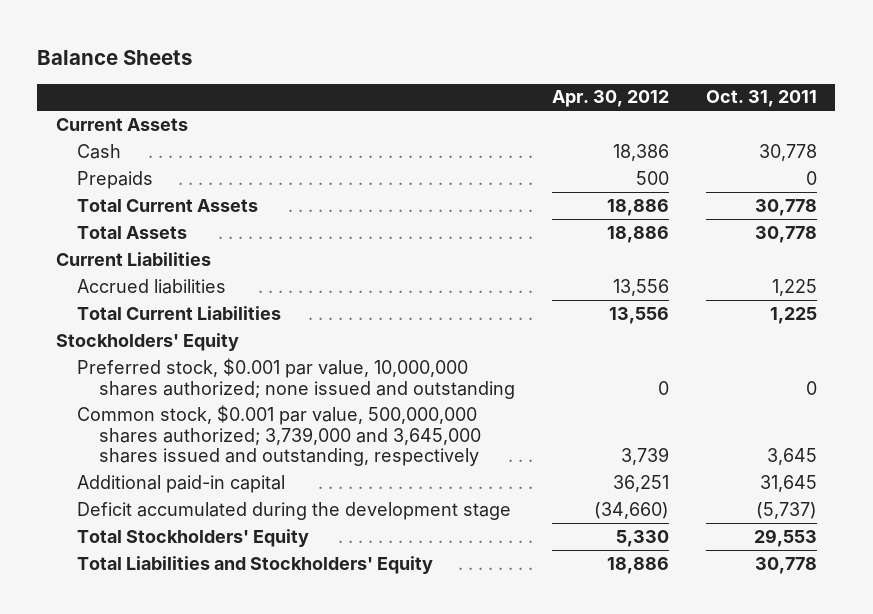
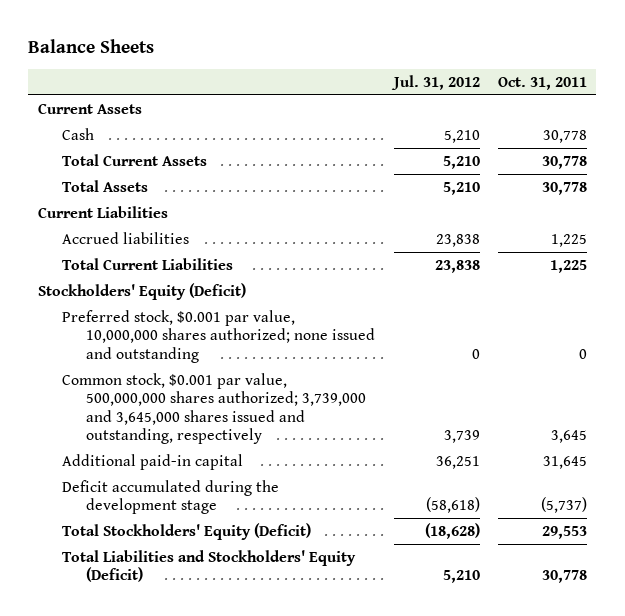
- | Apr. 30, 2012 | Oct. 31, 2011
+ | Jul. 31, 2012 | Oct. 31, 2011
- Prepaids | 500 | 0
- Stockholders' Equity
+ Stockholders' Equity (Deficit)
- Total Stockholders' Equity | 5,330 | 29,553
- Total Liabilities and Stockholders' Equity | 18,886 | 30,778
+ Total Stockholders' Equity (Deficit) | (18,628) | 29,553
+ Total Liabilities and Stockholders' Equity (Deficit) | 5,210 | 30,778

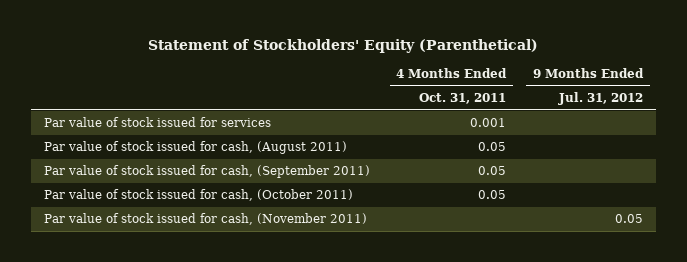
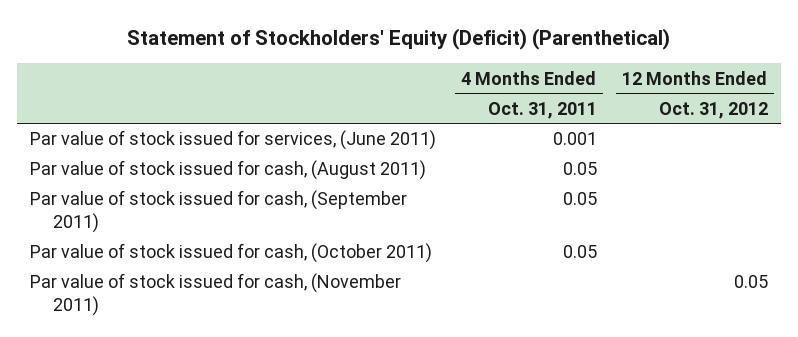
- Statement of Stockholders' Equity (Parenthetical)
+ Statement of Stockholders' Equity (Deficit) (Parenthetical)
- | 4 Months Ended Oct. 31, 2011 | 9 Months Ended Jul. 31, 2012
+ | 4 Months Ended Oct. 31, 2011 | 12 Months Ended Oct. 31, 2012
- Par value of stock issued for services | 0.001 |
+ Par value of stock issued for services, (June 2011) | 0.001 |

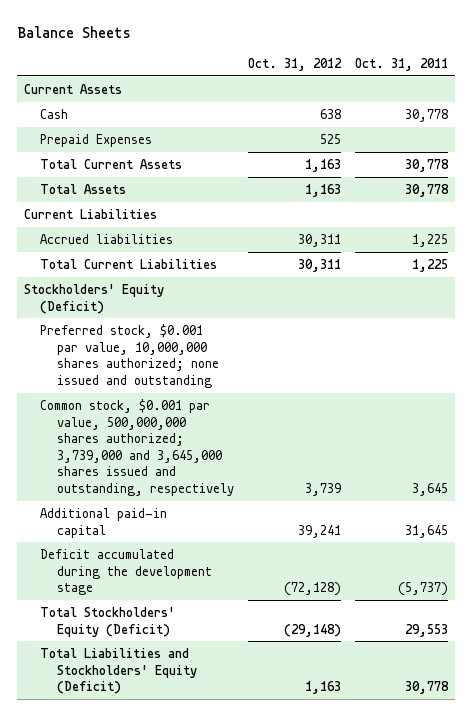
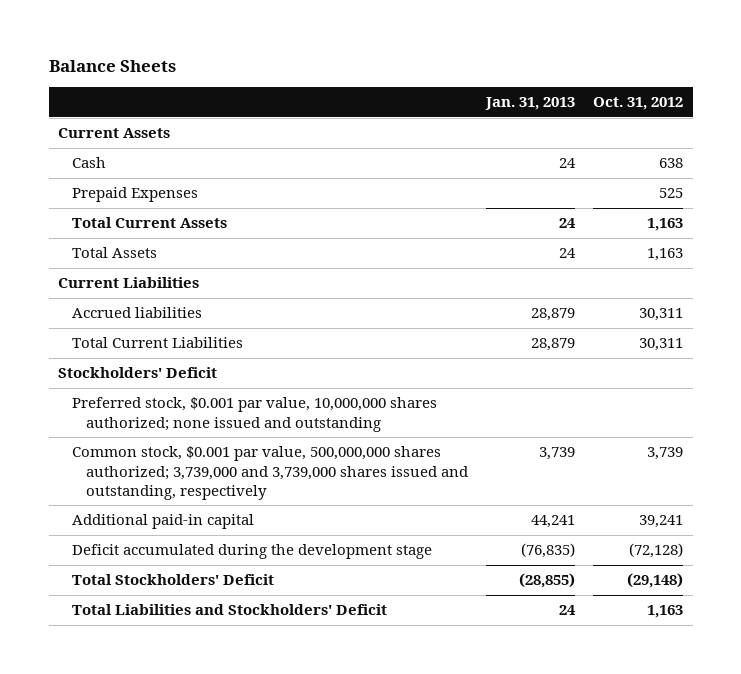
- | Oct. 31, 2012 | Oct. 31, 2011
+ | Jan. 31, 2013 | Oct. 31, 2012
- Stockholders' Equity (Deficit)
+ Stockholders' Deficit
- Common stock, $0.001 par value, 500,000,000 shares authorized; 3,739,000 and 3,645,000 shares issued and outstanding, respectively | 3,739 | 3,645
+ Common stock, $0.001 par value, 500,000,000 shares authorized; 3,739,000 and 3,739,000 shares issued and outstanding, respectively | 3,739 | 3,739
- Total Stockholders' Equity (Deficit) | (29,148) | 29,553
- Total Liabilities and Stockholders' Equity (Deficit) | 1,163 | 30,778
+ Total Stockholders' Deficit | (28,855) | (29,148)
+ Total Liabilities and Stockholders' Deficit | 24 | 1,163

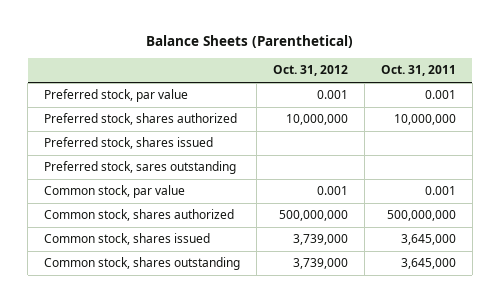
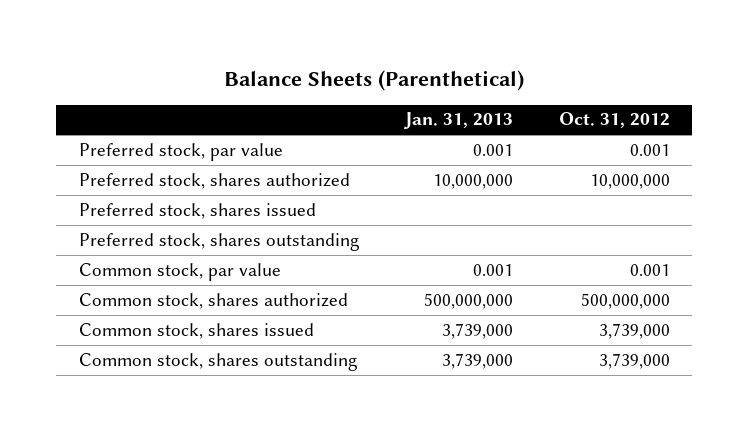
- | Oct. 31, 2012 | Oct. 31, 2011
+ | Jan. 31, 2013 | Oct. 31, 2012
- Preferred stock, sares outstanding
+ Preferred stock, shares outstanding

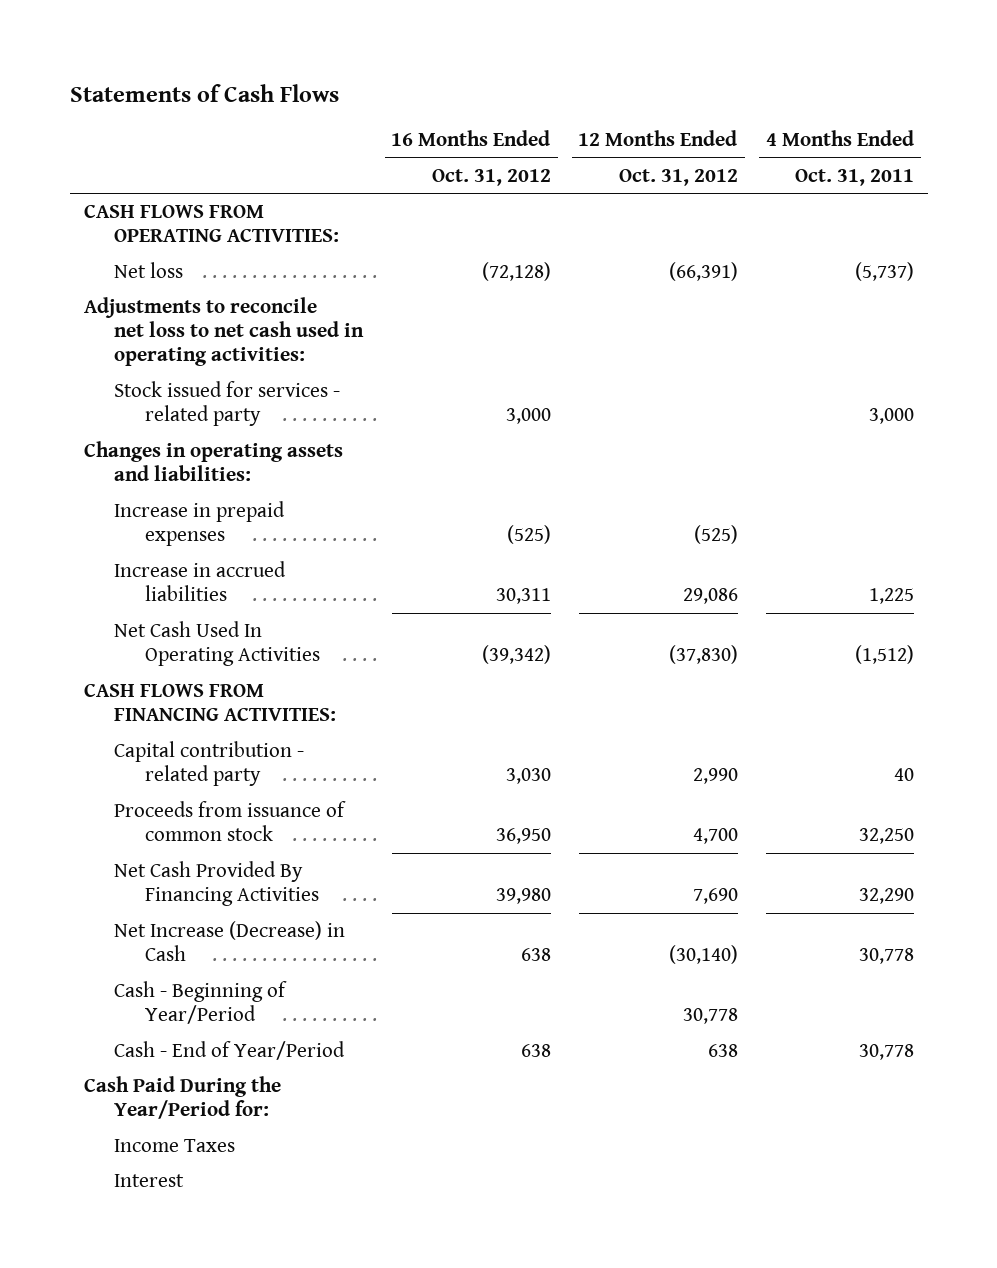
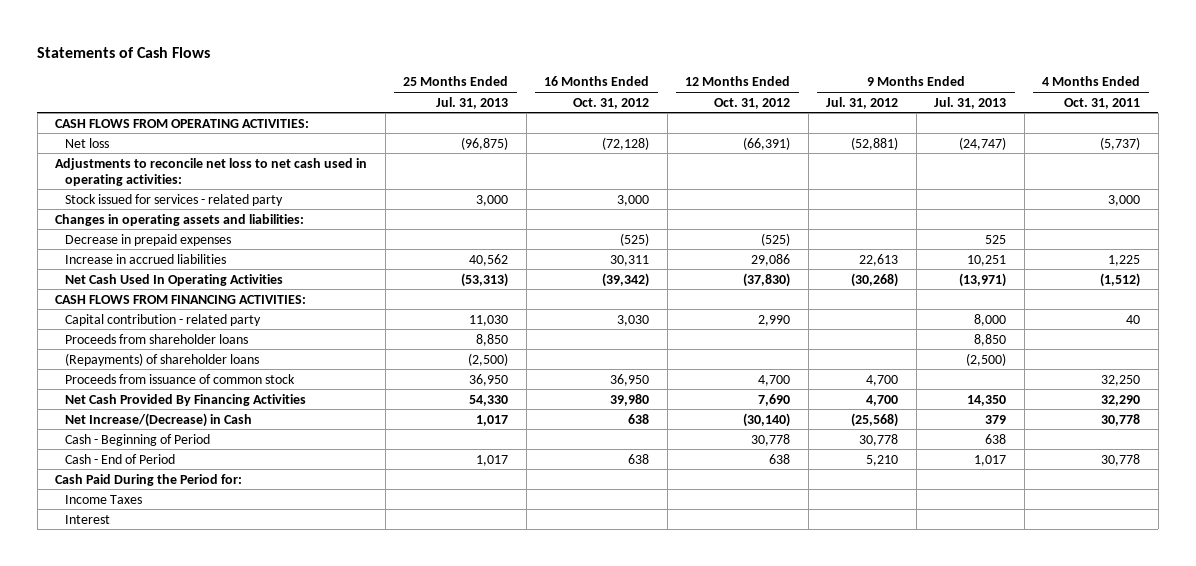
- | 16 Months Ended Oct. 31, 2012 | 12 Months Ended Oct. 31, 2012 | 4 Months Ended Oct. 31, 2011
+ | 25 Months Ended Jul. 31, 2013 | 16 Months Ended Oct. 31, 2012 | 12 Months Ended Oct. 31, 2012 | 9 Months Ended Jul. 31, 2012 | 9 Months Ended Jul. 31, 2013 | 4 Months Ended Oct. 31, 2011
- Increase in prepaid expenses | (525) | (525) |
+ Decrease in prepaid expenses | | (525) | (525) | | 525 |
+ Proceeds from shareholder loans | 8,850 | | | | 8,850 |
+ (Repayments) of shareholder loans | (2,500) | | | | (2,500) |
- Net Increase (Decrease) in Cash | 638 | (30,140) | 30,778
- Cash - Beginning of Year/Period | | 30,778 |
- Cash - End of Year/Period | 638 | 638 | 30,778
- Cash Paid During the Year/Period for:
+ Net Increase/(Decrease) in Cash | 1,017 | 638 | (30,140) | (25,568) | 379 | 30,778
+ Cash - Beginning of Period | | | 30,778 | 30,778 | 638 |
+ Cash - End of Period | 1,017 | 638 | 638 | 5,210 | 1,017 | 30,778
+ Cash Paid During the Period for:

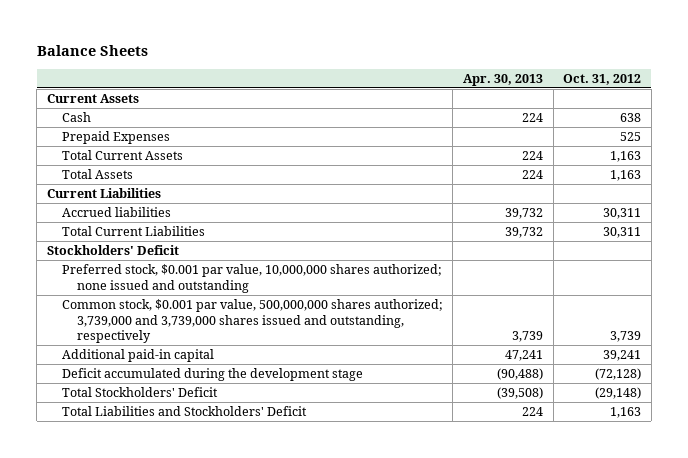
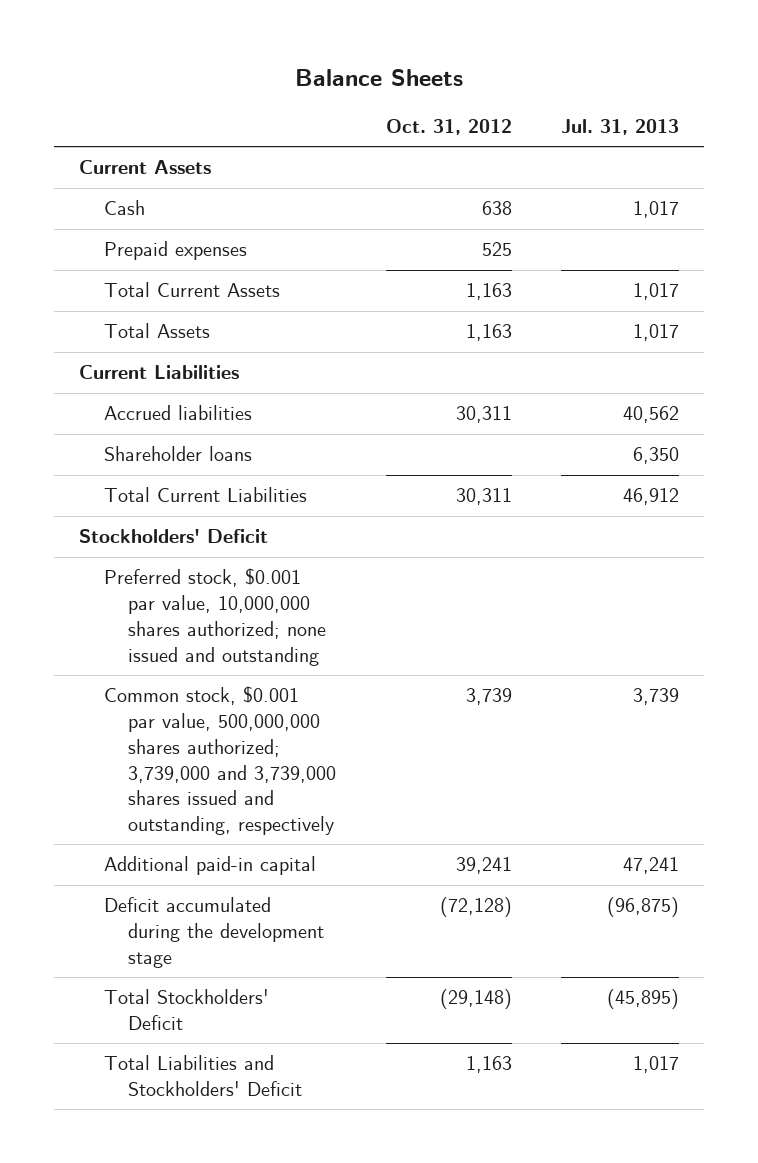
- | Apr. 30, 2013 | Oct. 31, 2012
+ | Oct. 31, 2012 | Jul. 31, 2013
- Prepaid Expenses | | 525
+ Prepaid expenses | 525 |
+ Shareholder loans | | 6,350

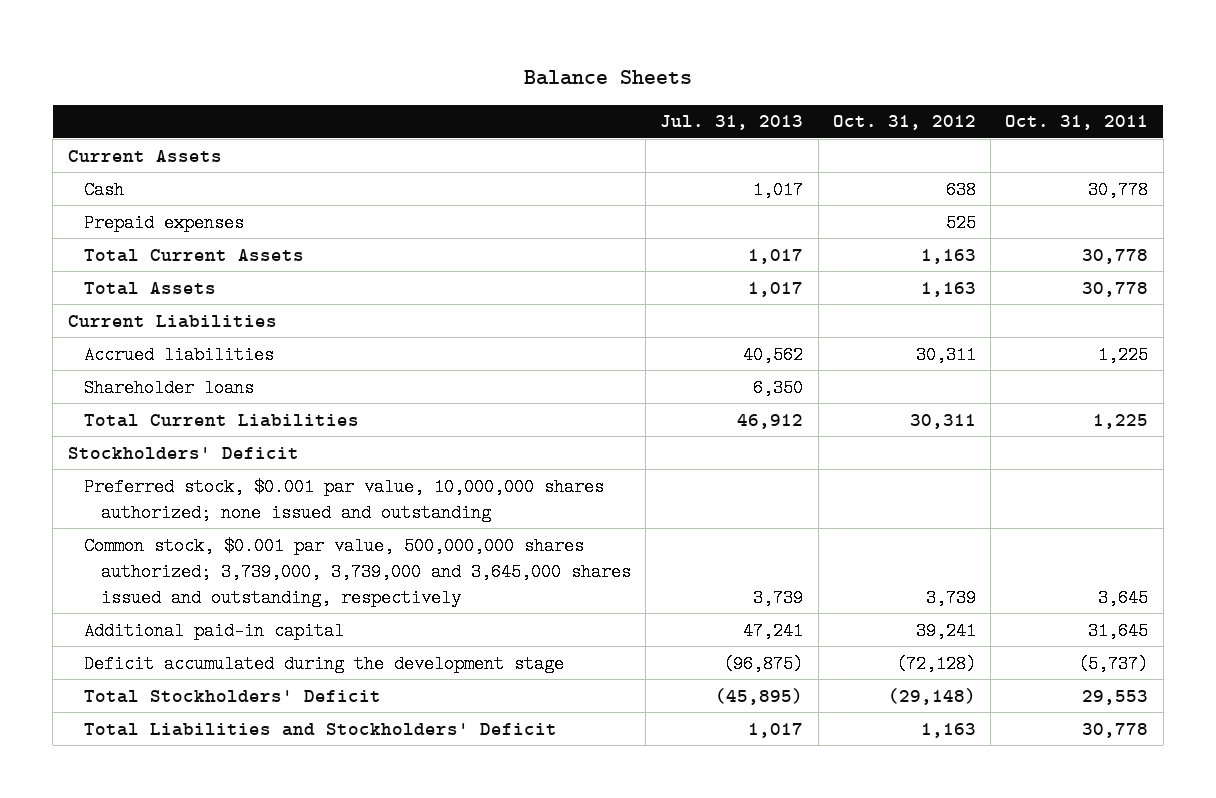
- | Oct. 31, 2012 | Jul. 31, 2013
+ | Jul. 31, 2013 | Oct. 31, 2012 | Oct. 31, 2011
- Common stock, $0.001 par value, 500,000,000 shares authorized; 3,739,000 and 3,739,000 shares issued and outstanding, respectively | 3,739 | 3,739
+ Common stock, $0.001 par value, 500,000,000 shares authorized; 3,739,000, 3,739,000 and 3,645,000 shares issued and outstanding, respectively | 3,739 | 3,739 | 3,645

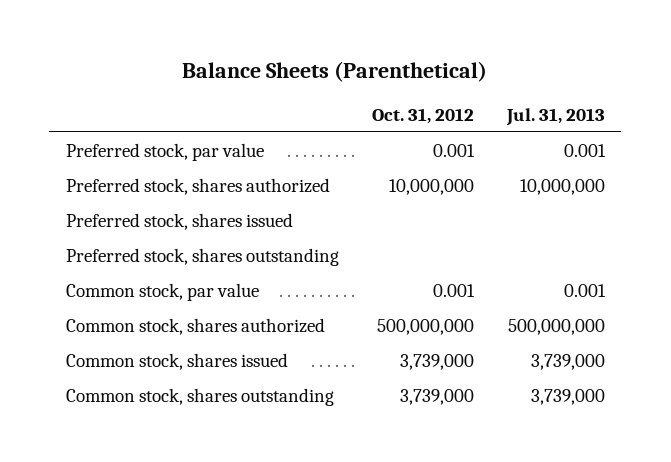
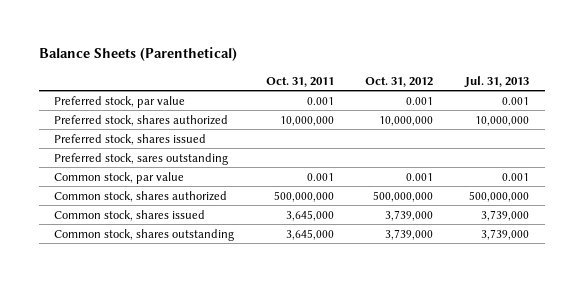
- | Oct. 31, 2012 | Jul. 31, 2013
+ | Oct. 31, 2011 | Oct. 31, 2012 | Jul. 31, 2013
- Preferred stock, shares outstanding
+ Preferred stock, sares outstanding

